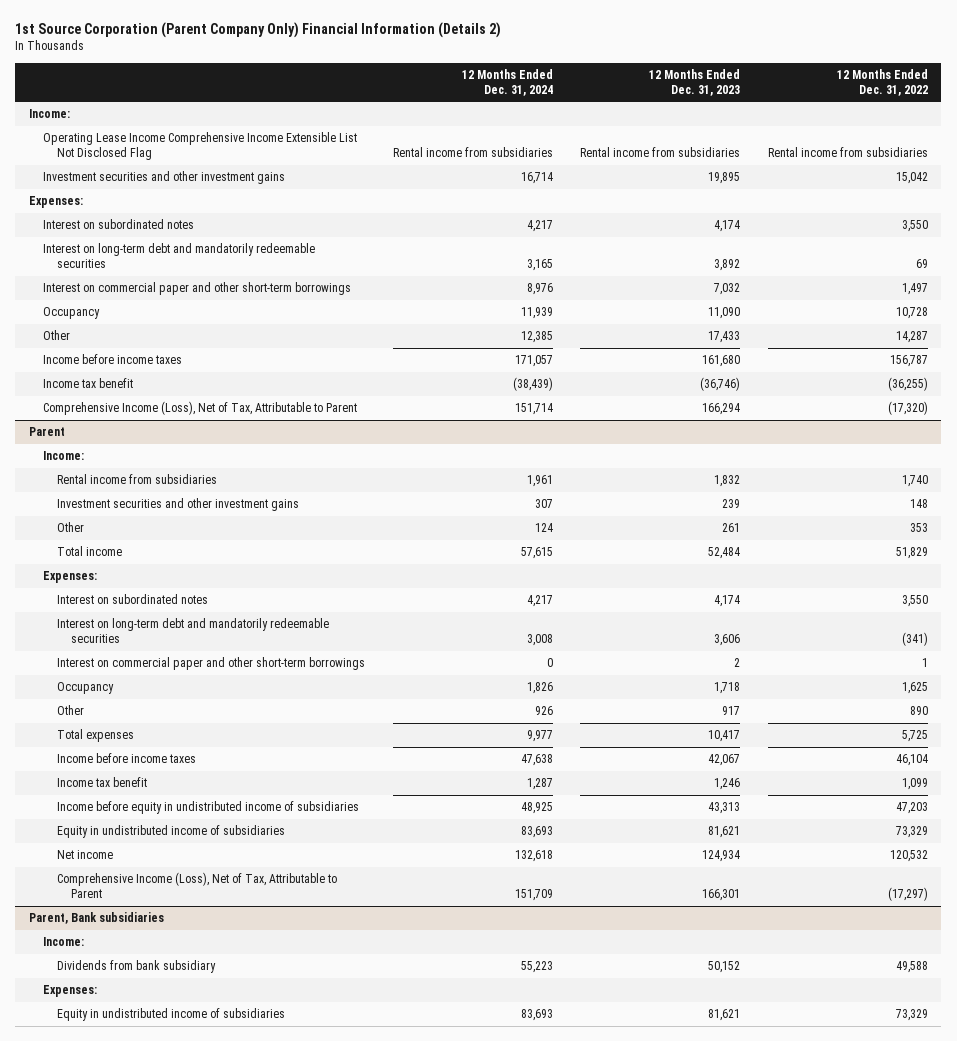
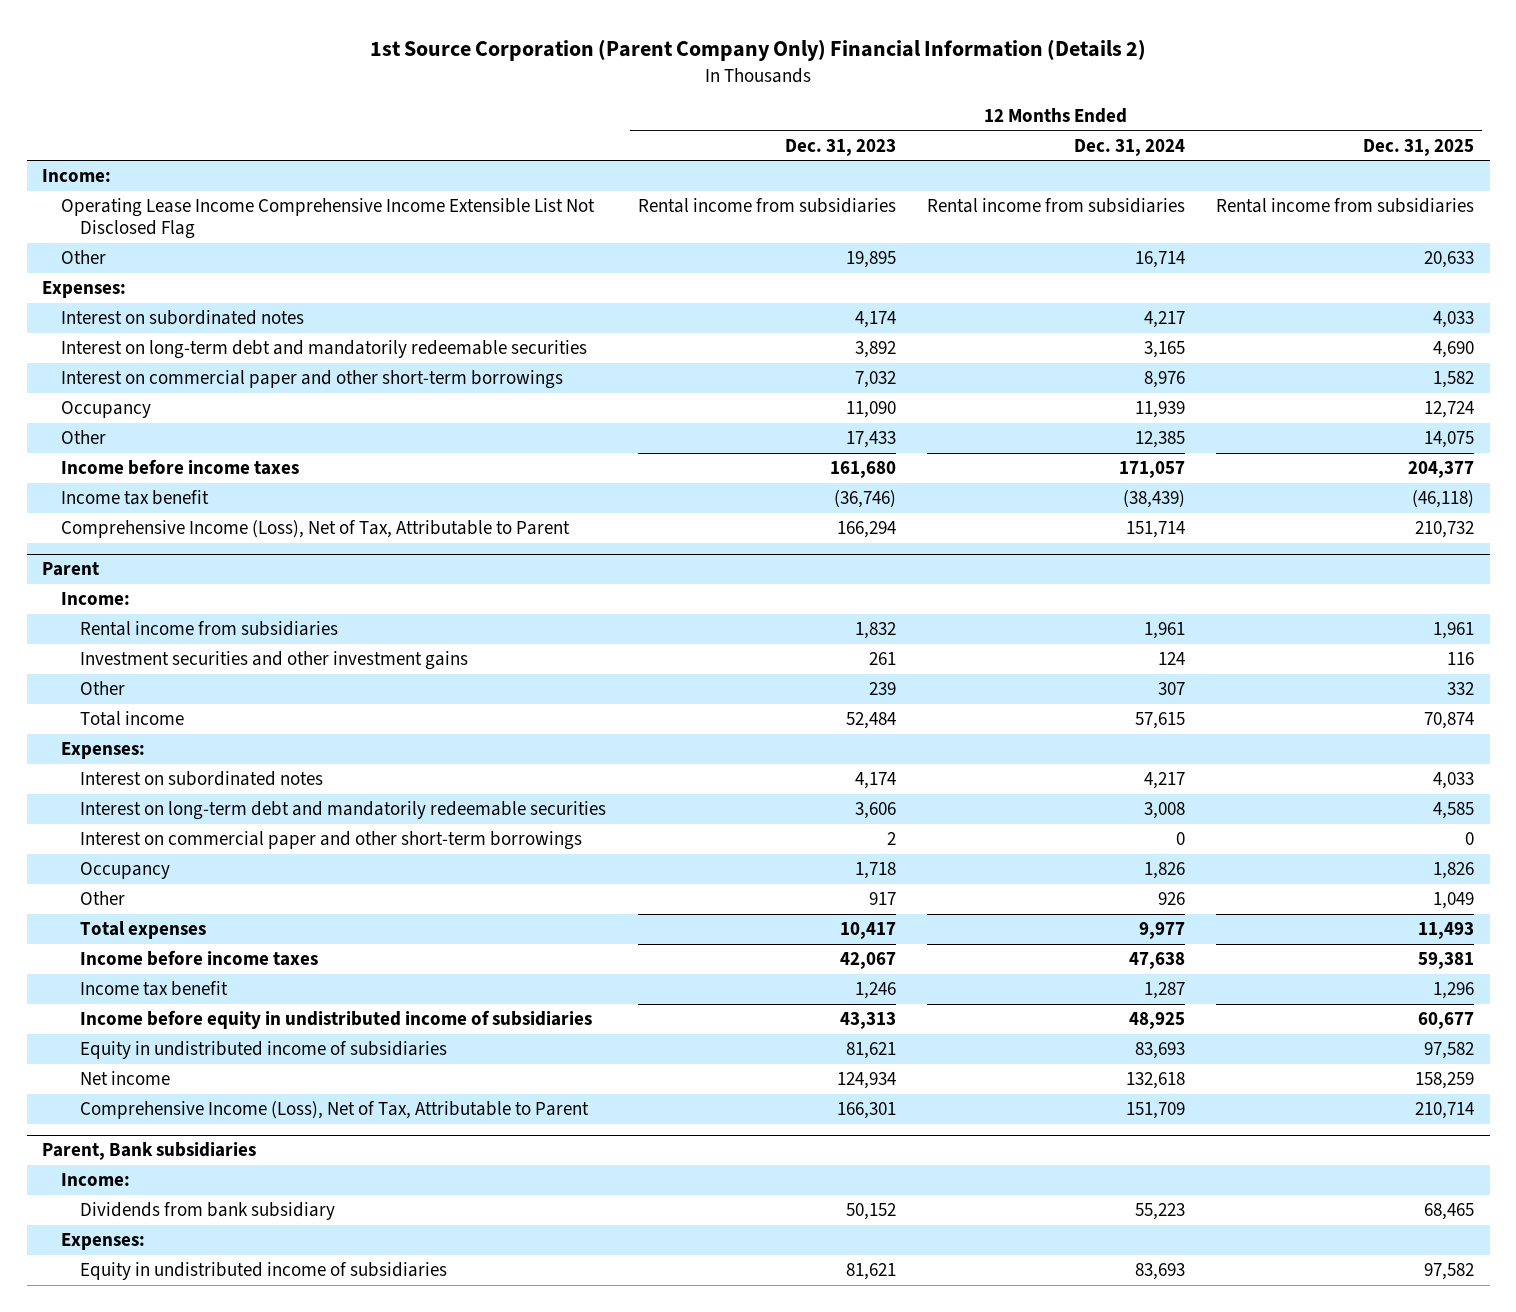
- | 12 Months Ended Dec. 31, 2024 | 12 Months Ended Dec. 31, 2023 | 12 Months Ended Dec. 31, 2022
+ | 12 Months Ended Dec. 31, 2023 | 12 Months Ended Dec. 31, 2024 | 12 Months Ended Dec. 31, 2025
- Investment securities and other investment gains | 16,714 | 19,895 | 15,042
+ Other | 19,895 | 16,714 | 20,633
@ Parent
- Investment securities and other investment gains | 307 | 239 | 148
- Other | 124 | 261 | 353
+ Investment securities and other investment gains | 261 | 124 | 116
+ Other | 239 | 307 | 332

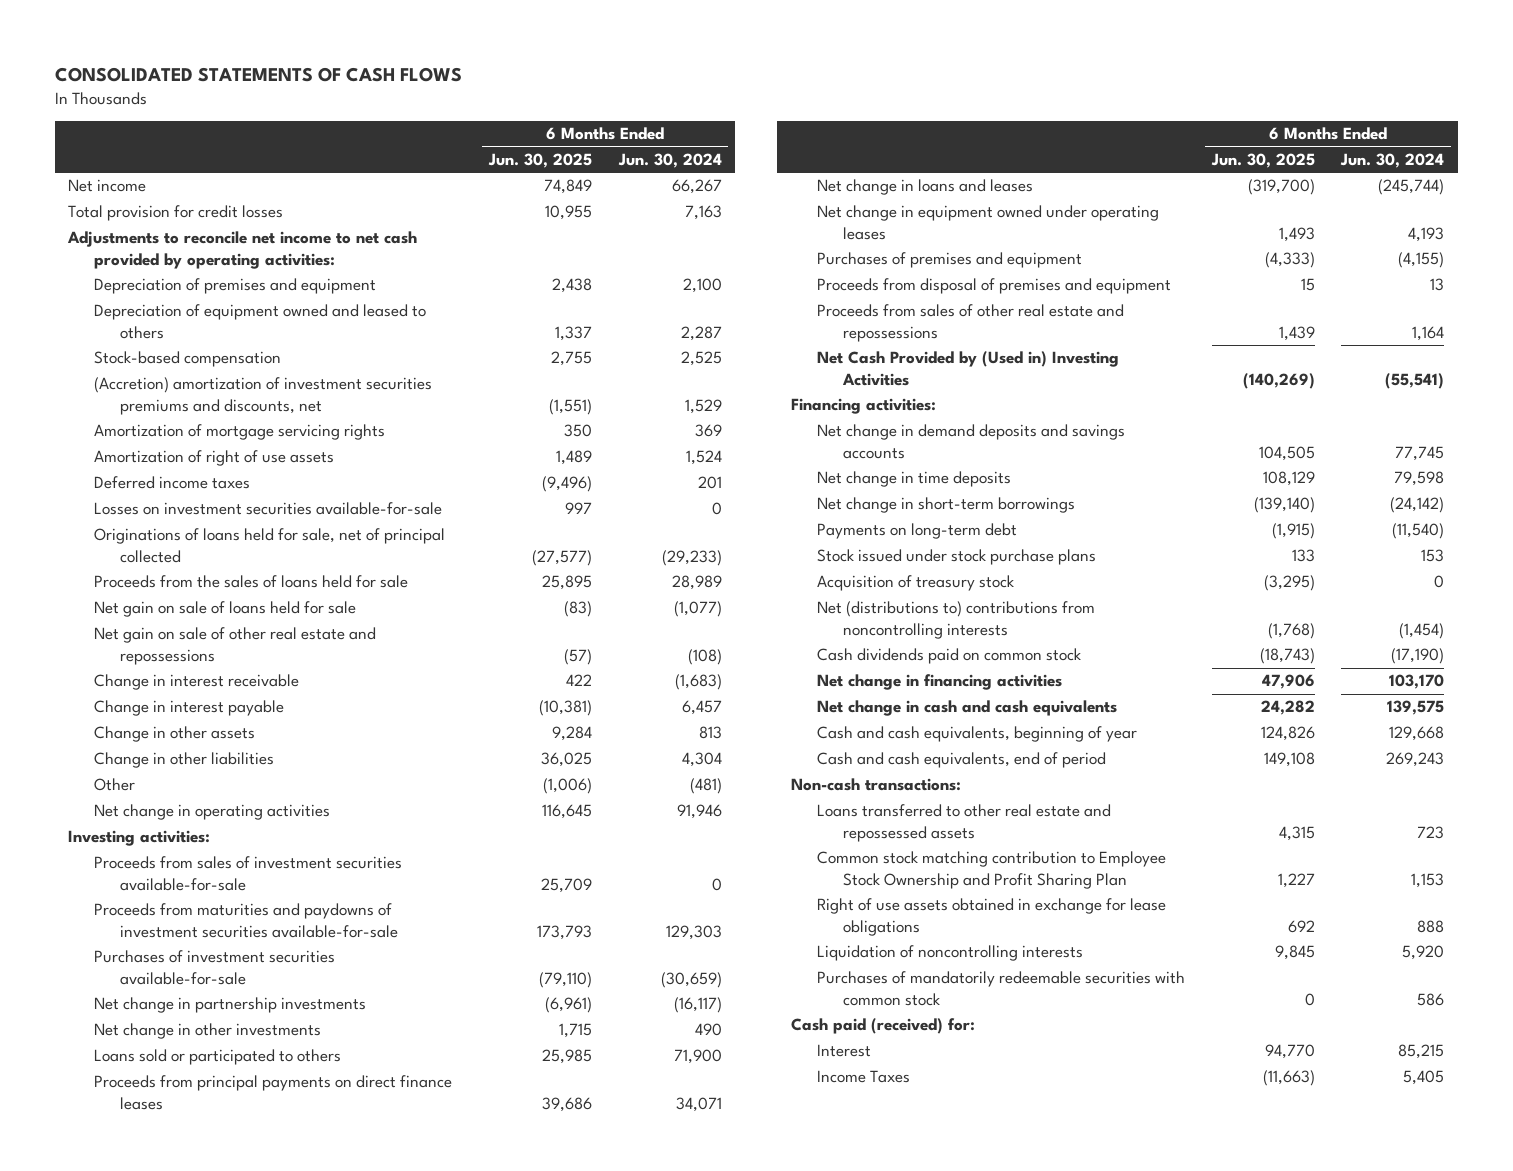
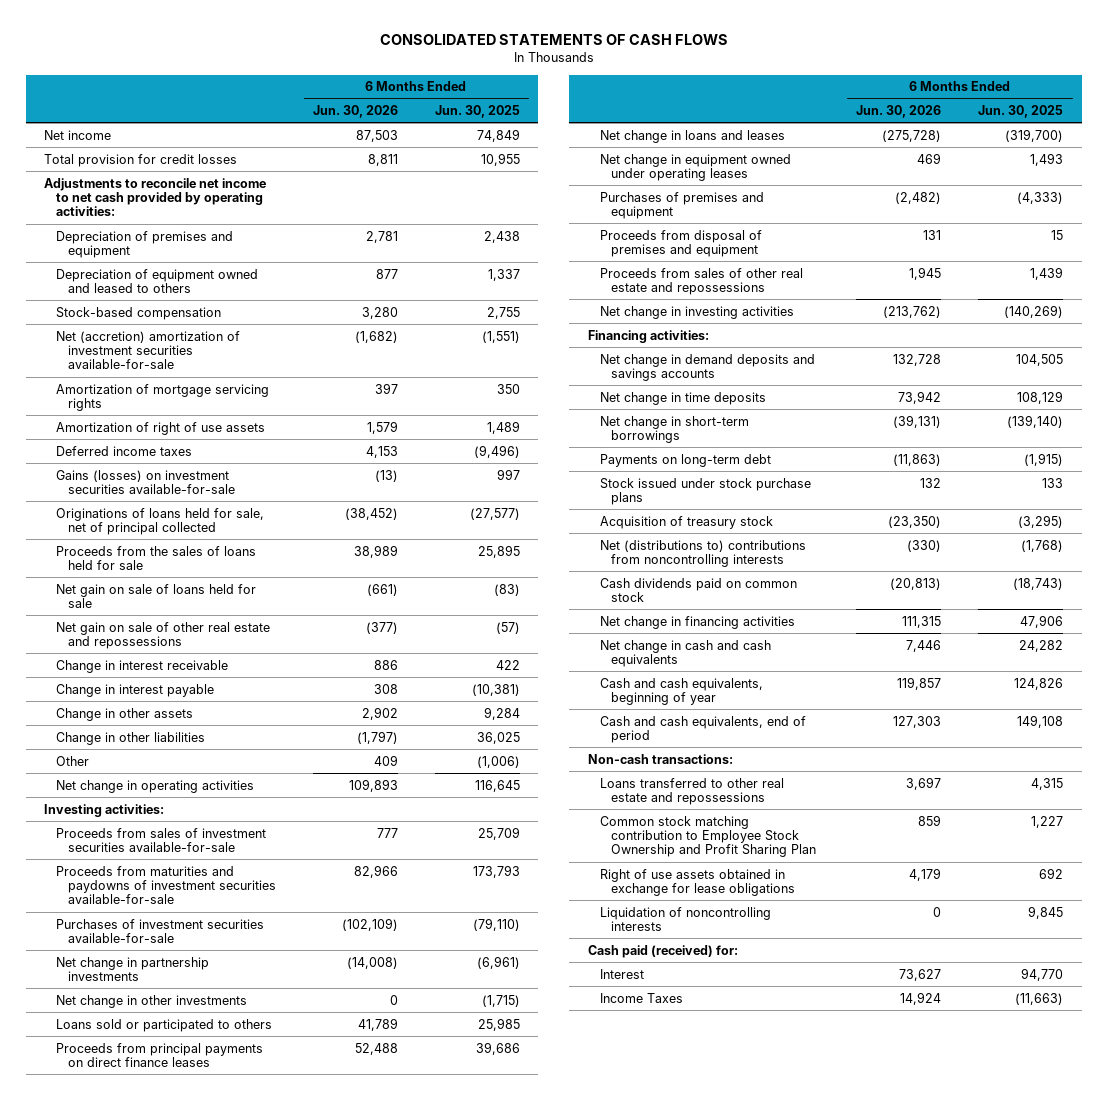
- | 6 Months Ended Jun. 30, 2025 | 6 Months Ended Jun. 30, 2024
+ | 6 Months Ended Jun. 30, 2026 | 6 Months Ended Jun. 30, 2025
- (Accretion) amortization of investment securities premiums and discounts, net | (1,551) | 1,529
+ Net (accretion) amortization of investment securities available-for-sale | (1,682) | (1,551)
- Losses on investment securities available-for-sale | 997 | 0
+ Gains (losses) on investment securities available-for-sale | (13) | 997
- Net change in other investments | 1,715 | 490
+ Net change in other investments | 0 | (1,715)
- Net Cash Provided by (Used in) Investing Activities | (140,269) | (55,541)
+ Net change in investing activities | (213,762) | (140,269)
- Loans transferred to other real estate and repossessed assets | 4,315 | 723
+ Loans transferred to other real estate and repossessions | 3,697 | 4,315
- Purchases of mandatorily redeemable securities with common stock | 0 | 586

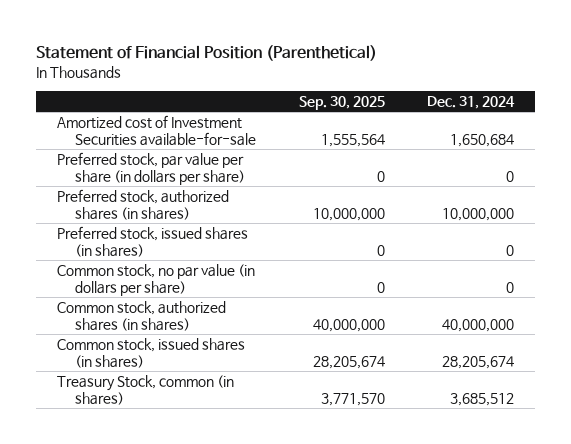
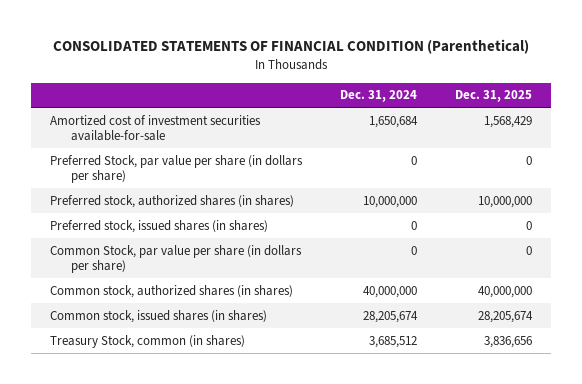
- Statement of Financial Position (Parenthetical)
+ CONSOLIDATED STATEMENTS OF FINANCIAL CONDITION (Parenthetical)
- | Sep. 30, 2025 | Dec. 31, 2024
+ | Dec. 31, 2024 | Dec. 31, 2025
- Amortized cost of Investment Securities available-for-sale | 1,555,564 | 1,650,684
- Preferred stock, par value per share (in dollars per share) | 0 | 0
+ Amortized cost of investment securities available-for-sale | 1,650,684 | 1,568,429
+ Preferred Stock, par value per share (in dollars per share) | 0 | 0
- Common stock, no par value (in dollars per share) | 0 | 0
+ Common Stock, par value per share (in dollars per share) | 0 | 0

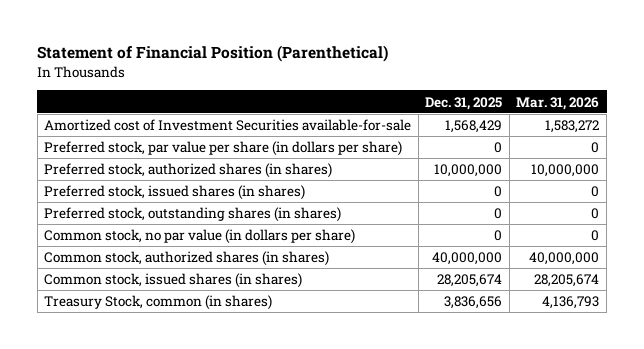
- CONSOLIDATED STATEMENTS OF FINANCIAL CONDITION (Parenthetical)
+ Statement of Financial Position (Parenthetical)
- | Dec. 31, 2024 | Dec. 31, 2025
+ | Dec. 31, 2025 | Mar. 31, 2026
- Amortized cost of investment securities available-for-sale | 1,650,684 | 1,568,429
- Preferred Stock, par value per share (in dollars per share) | 0 | 0
+ Amortized cost of Investment Securities available-for-sale | 1,568,429 | 1,583,272
+ Preferred stock, par value per share (in dollars per share) | 0 | 0
- Common Stock, par value per share (in dollars per share) | 0 | 0
+ Preferred stock, outstanding shares (in shares) | 0 | 0
+ Common stock, no par value (in dollars per share) | 0 | 0

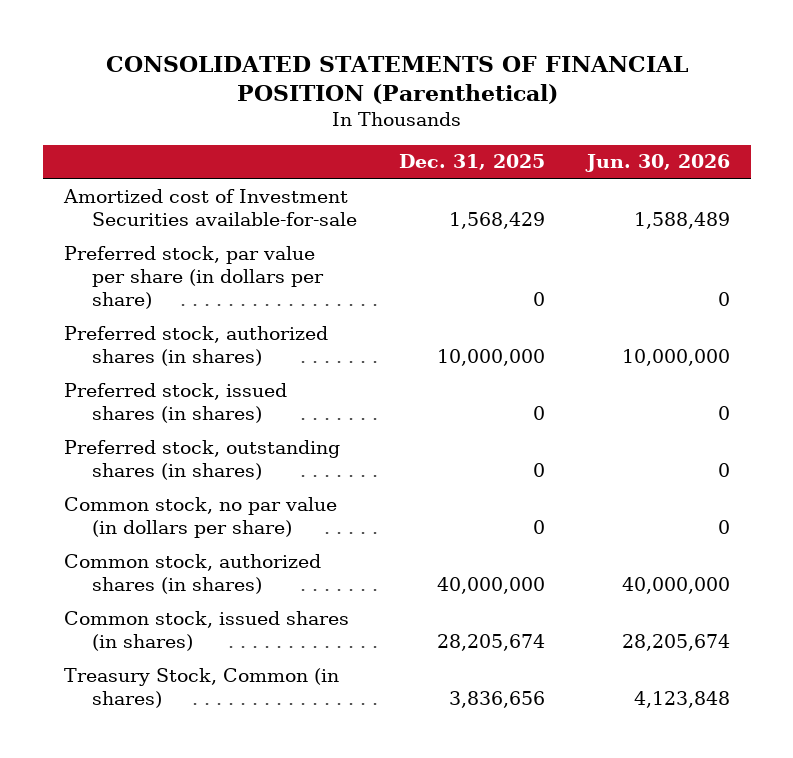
- Statement of Financial Position (Parenthetical)
+ CONSOLIDATED STATEMENTS OF FINANCIAL POSITION (Parenthetical)
- | Dec. 31, 2025 | Mar. 31, 2026
+ | Dec. 31, 2025 | Jun. 30, 2026
- Treasury Stock, common (in shares) | 3,836,656 | 4,136,793
+ Treasury Stock, Common (in shares) | 3,836,656 | 4,123,848

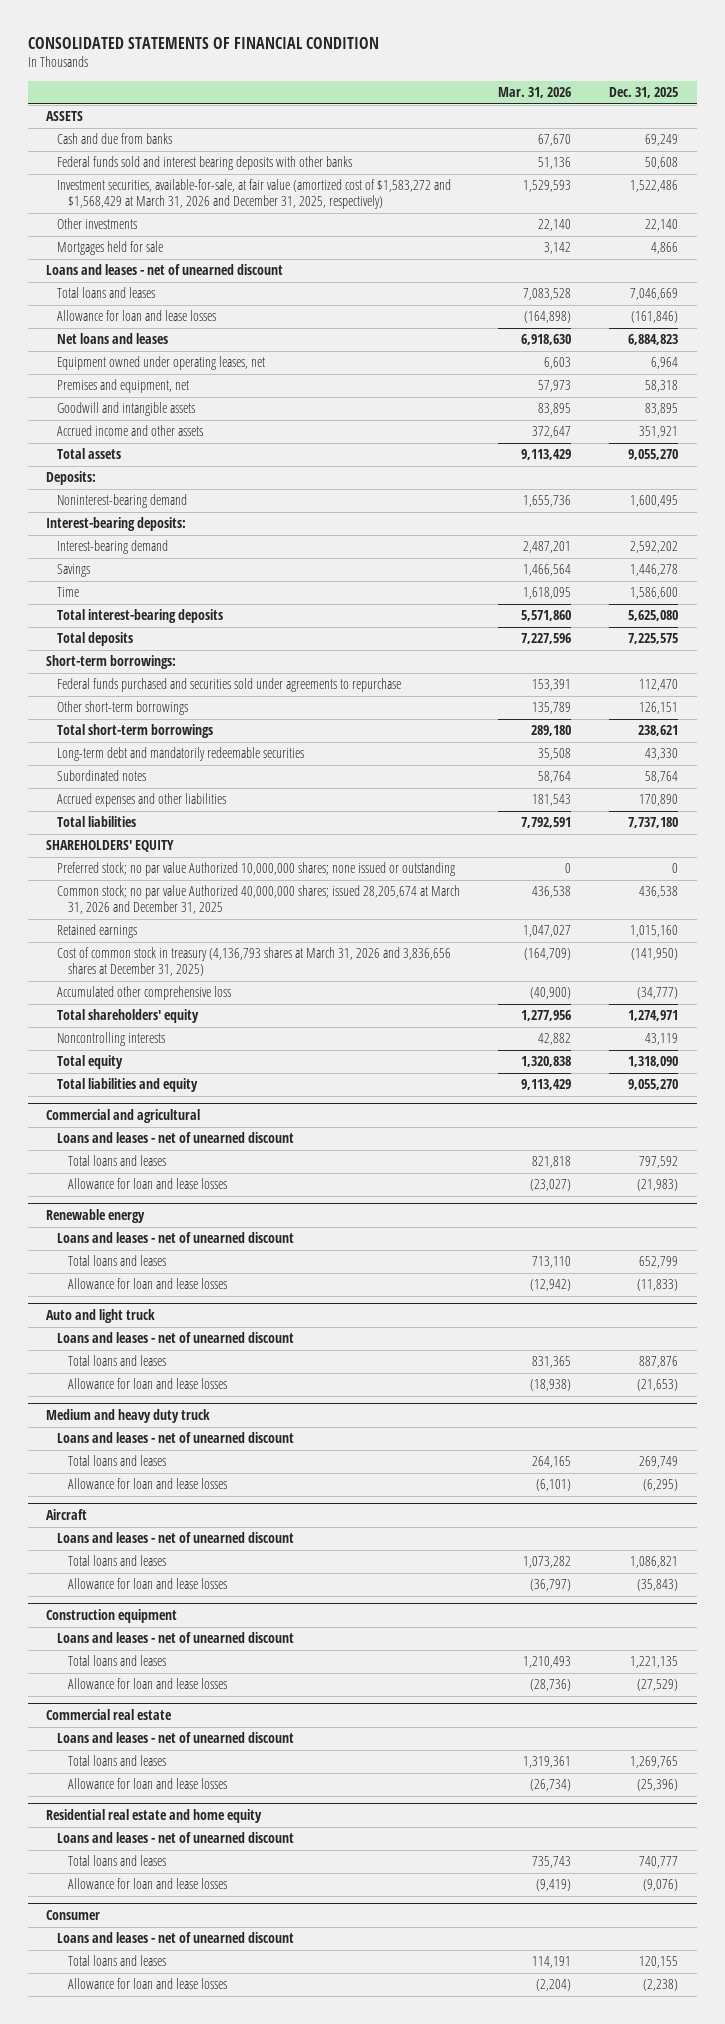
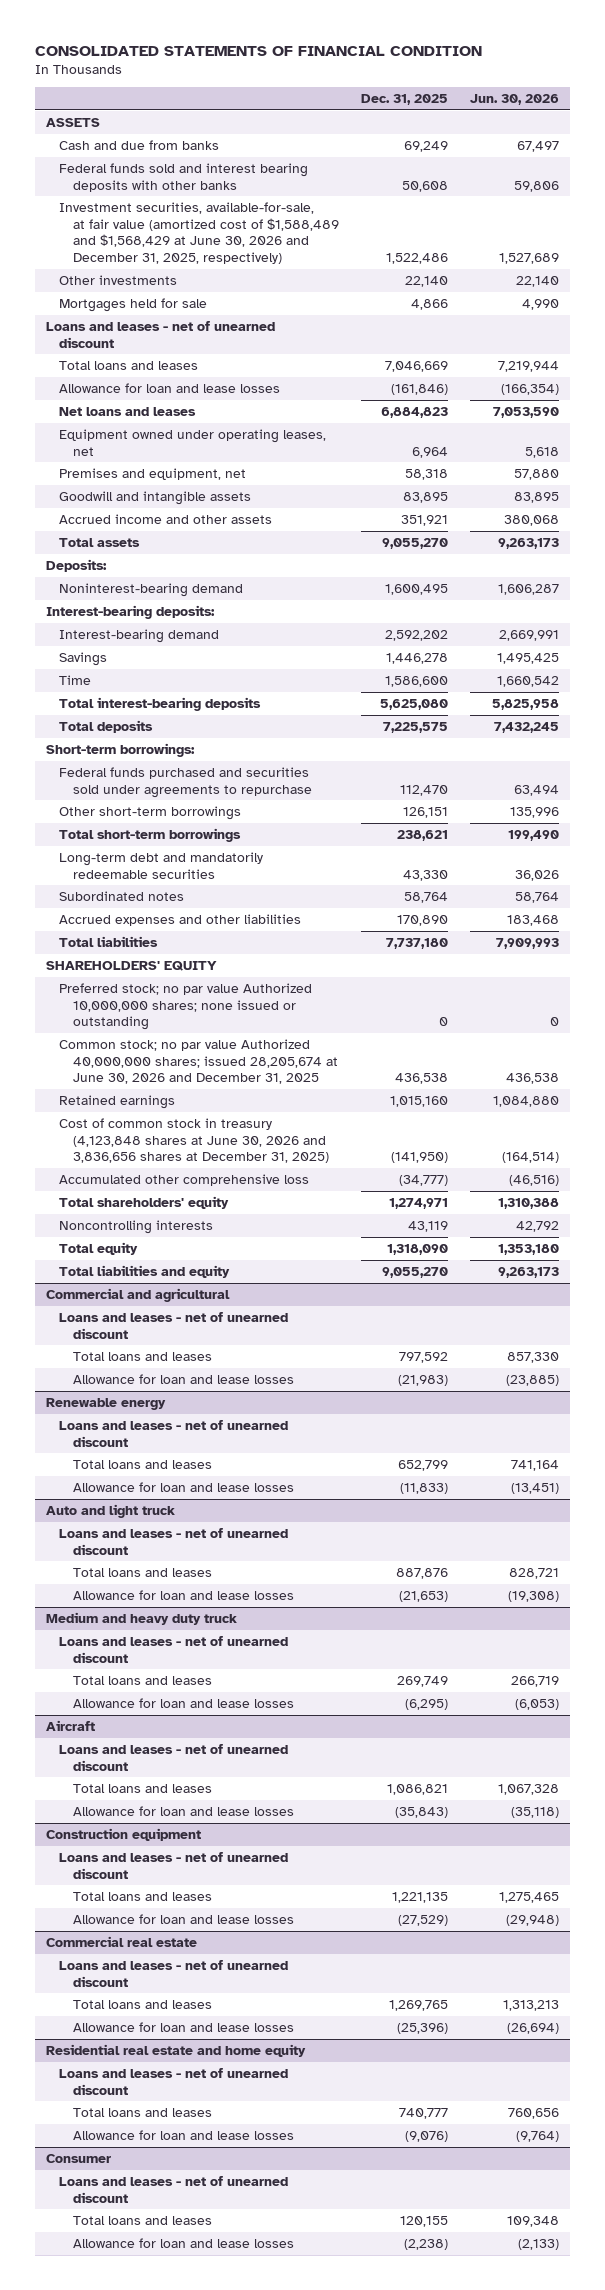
- | Mar. 31, 2026 | Dec. 31, 2025
+ | Dec. 31, 2025 | Jun. 30, 2026
- Investment securities, available-for-sale, at fair value (amortized cost of $1,583,272 and $1,568,429 at March 31, 2026 and December 31, 2025, respectively) | 1,529,593 | 1,522,486
+ Investment securities, available-for-sale, at fair value (amortized cost of $1,588,489 and $1,568,429 at June 30, 2026 and December 31, 2025, respectively) | 1,522,486 | 1,527,689
- Common stock; no par value Authorized 40,000,000 shares; issued 28,205,674 at March 31, 2026 and December 31, 2025 | 436,538 | 436,538
+ Common stock; no par value Authorized 40,000,000 shares; issued 28,205,674 at June 30, 2026 and December 31, 2025 | 436,538 | 436,538
- Cost of common stock in treasury (4,136,793 shares at March 31, 2026 and 3,836,656 shares at December 31, 2025) | (164,709) | (141,950)
+ Cost of common stock in treasury (4,123,848 shares at June 30, 2026 and 3,836,656 shares at December 31, 2025) | (141,950) | (164,514)

